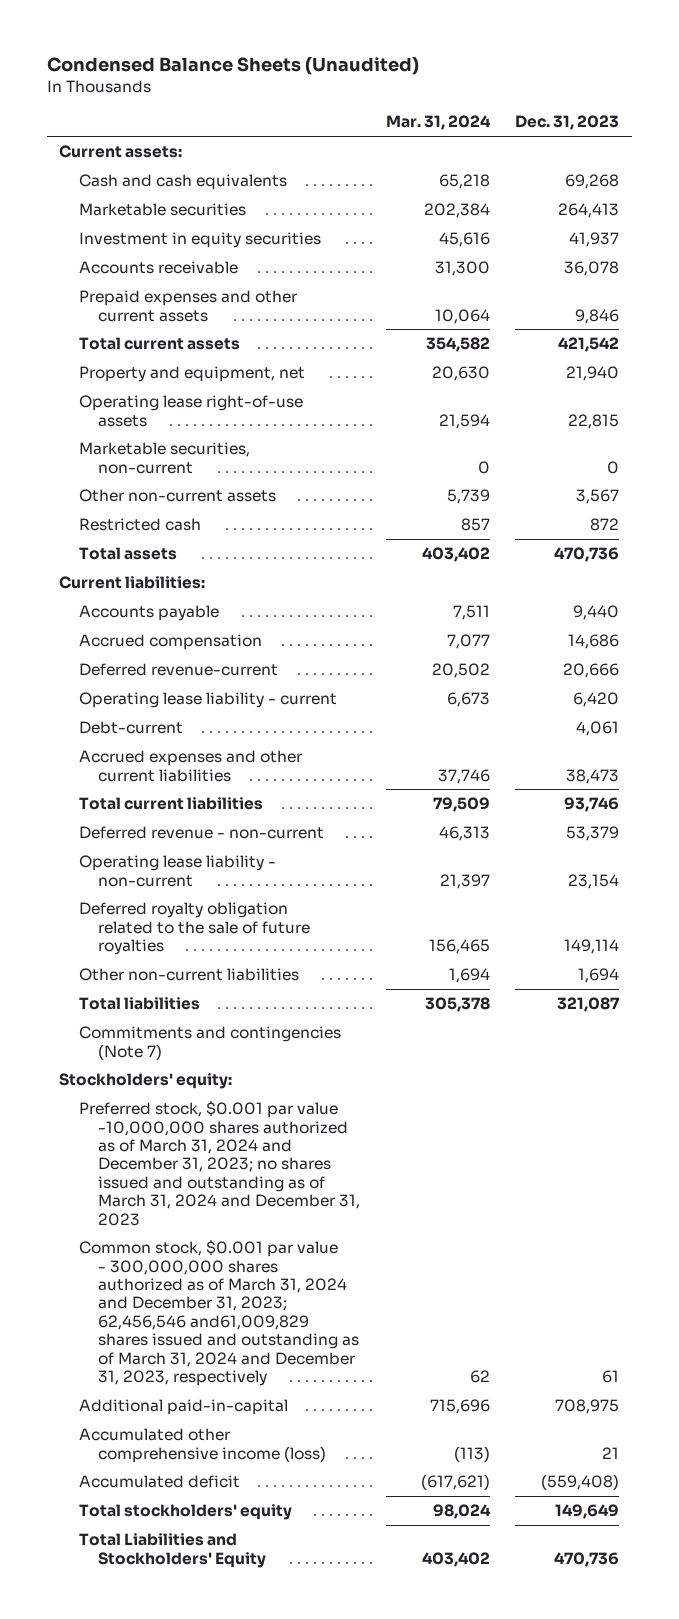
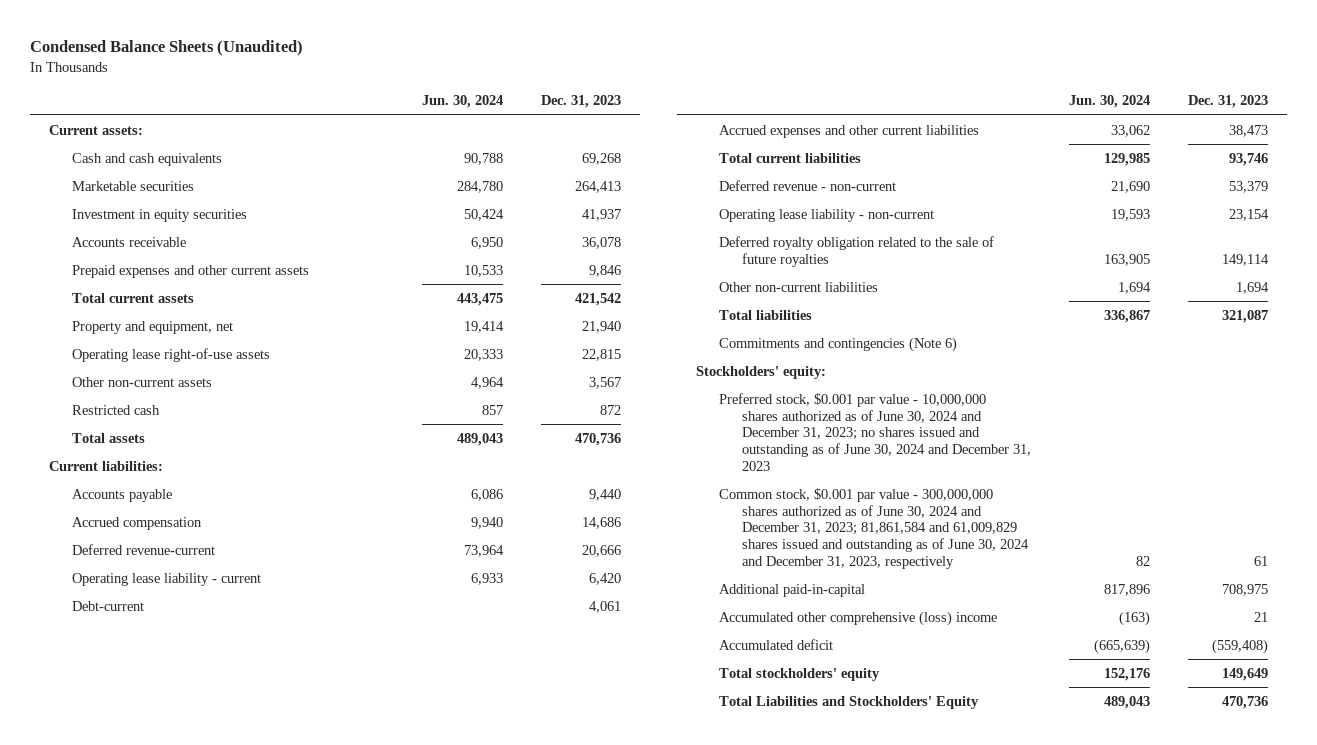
- | Mar. 31, 2024 | Dec. 31, 2023
+ | Jun. 30, 2024 | Dec. 31, 2023
- Marketable securities, non-current | 0 | 0
- Commitments and contingencies (Note 7)
+ Commitments and contingencies (Note 6)
- Preferred stock, $0.001 par value -10,000,000 shares authorized as of March 31, 2024 and December 31, 2023; no shares issued and outstanding as of March 31, 2024 and December 31, 2023
- Common stock, $0.001 par value - 300,000,000 shares authorized as of March 31, 2024 and December 31, 2023; 62,456,546 and61,009,829 shares issued and outstanding as of March 31, 2024 and December 31, 2023, respectively | 62 | 61
+ Preferred stock, $0.001 par value - 10,000,000 shares authorized as of June 30, 2024 and December 31, 2023; no shares issued and outstanding as of June 30, 2024 and December 31, 2023
+ Common stock, $0.001 par value - 300,000,000 shares authorized as of June 30, 2024 and December 31, 2023; 81,861,584 and 61,009,829 shares issued and outstanding as of June 30, 2024 and December 31, 2023, respectively | 82 | 61
- Accumulated other comprehensive income (loss) | (113) | 21
+ Accumulated other comprehensive (loss) income | (163) | 21

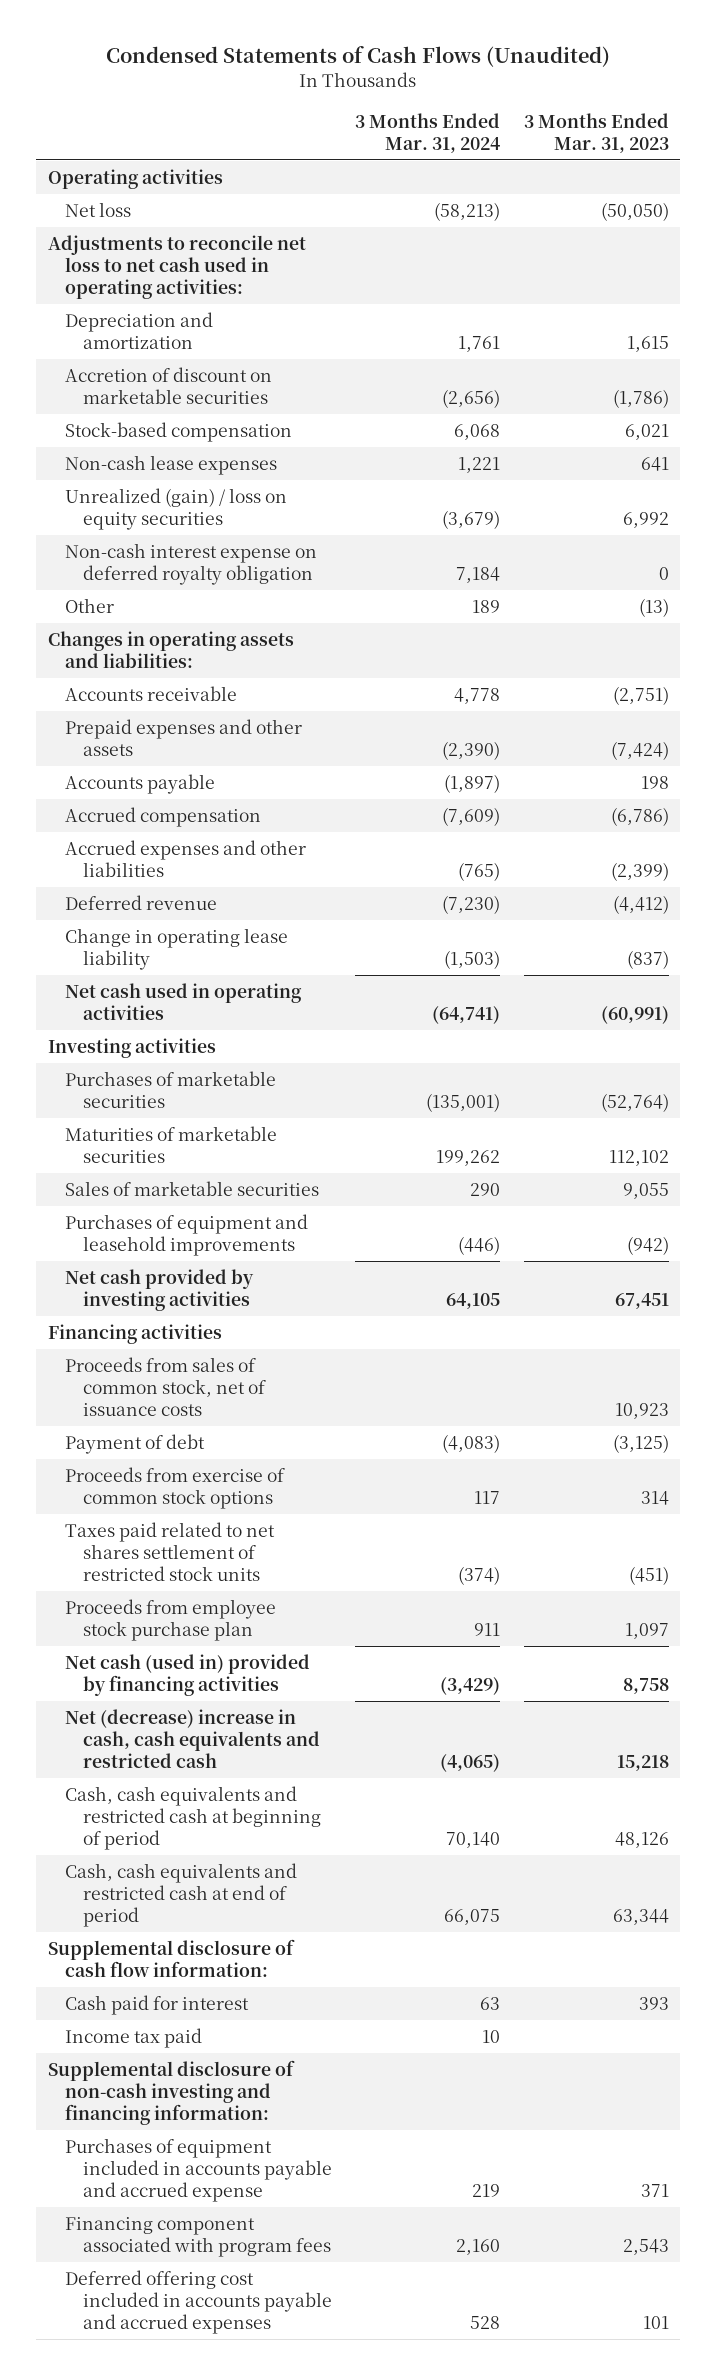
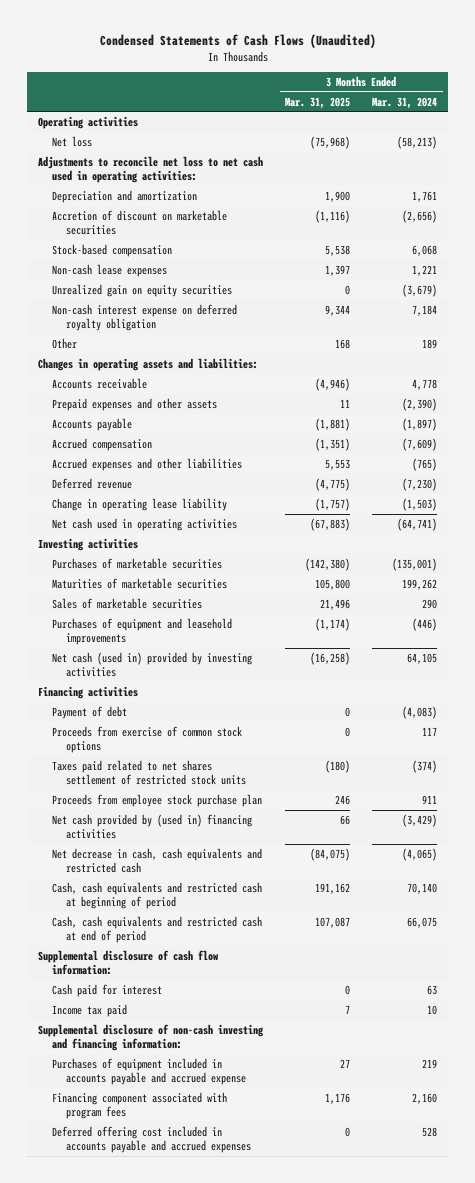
- | 3 Months Ended Mar. 31, 2024 | 3 Months Ended Mar. 31, 2023
+ | 3 Months Ended Mar. 31, 2025 | 3 Months Ended Mar. 31, 2024
- Unrealized (gain) / loss on equity securities | (3,679) | 6,992
+ Unrealized gain on equity securities | 0 | (3,679)
- Net cash provided by investing activities | 64,105 | 67,451
+ Net cash (used in) provided by investing activities | (16,258) | 64,105
- Proceeds from sales of common stock, net of issuance costs | | 10,923
- Net cash (used in) provided by financing activities | (3,429) | 8,758
- Net (decrease) increase in cash, cash equivalents and restricted cash | (4,065) | 15,218
+ Net cash provided by (used in) financing activities | 66 | (3,429)
+ Net decrease in cash, cash equivalents and restricted cash | (84,075) | (4,065)

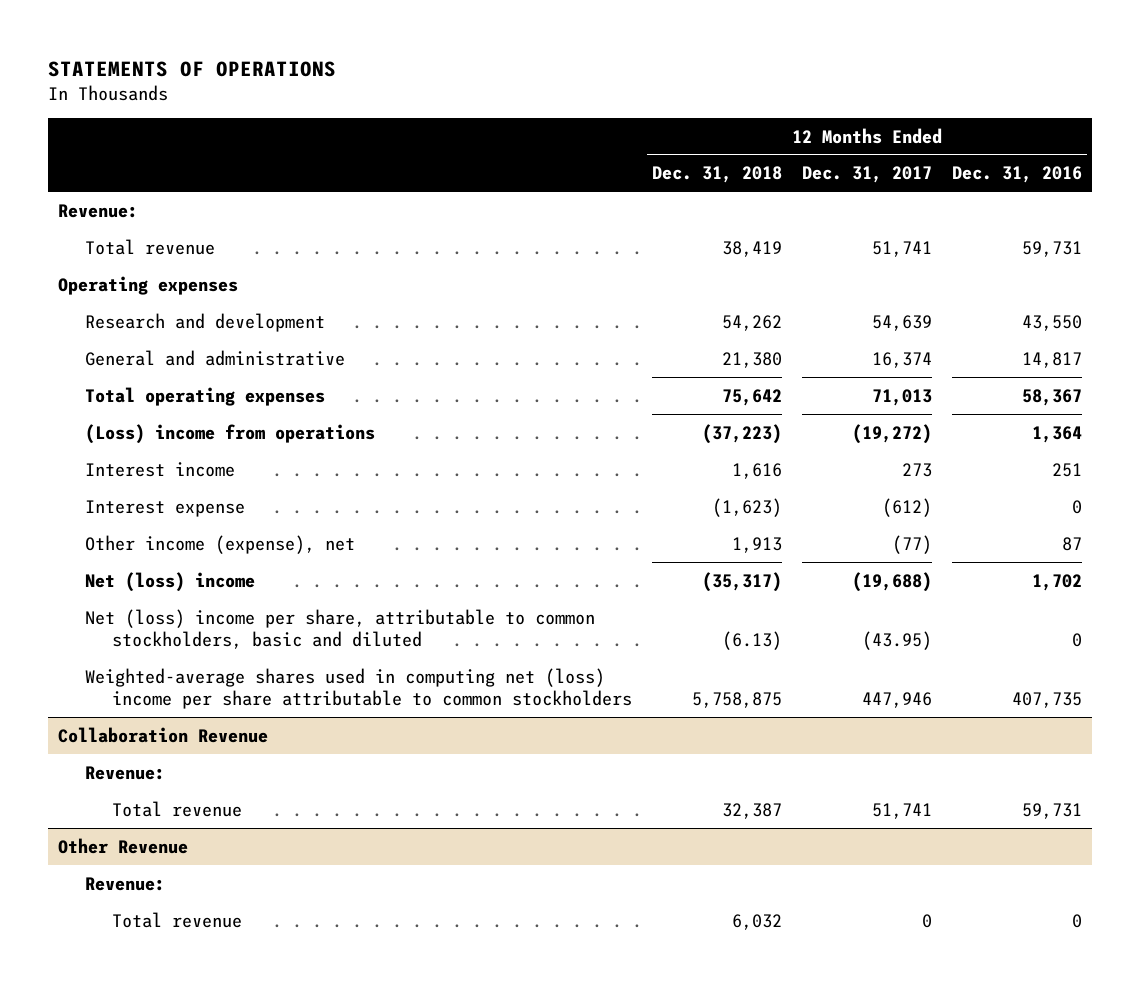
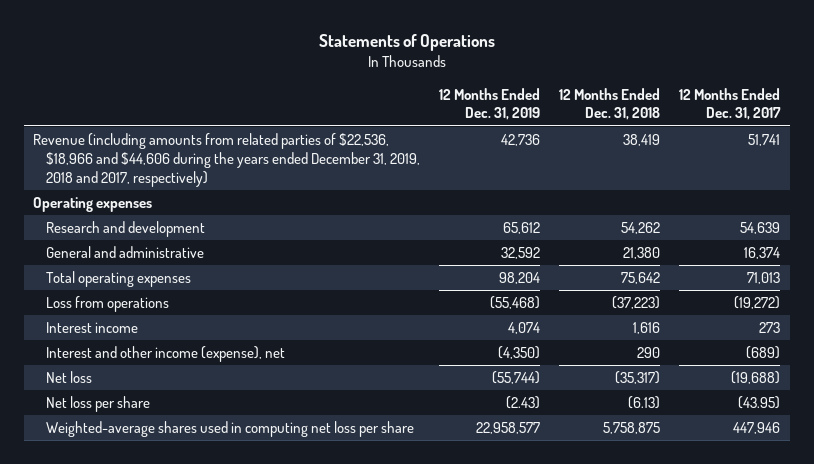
- STATEMENTS OF OPERATIONS
+ Statements of Operations
- | 12 Months Ended Dec. 31, 2018 | 12 Months Ended Dec. 31, 2017 | 12 Months Ended Dec. 31, 2016
+ | 12 Months Ended Dec. 31, 2019 | 12 Months Ended Dec. 31, 2018 | 12 Months Ended Dec. 31, 2017
- Revenue:
- Total revenue | 38,419 | 51,741 | 59,731
+ Revenue (including amounts from related parties of $22,536, $18,966 and $44,606 during the years ended December 31, 2019, 2018 and 2017, respectively) | 42,736 | 38,419 | 51,741
- (Loss) income from operations | (37,223) | (19,272) | 1,364
+ Loss from operations | (55,468) | (37,223) | (19,272)
- Interest expense | (1,623) | (612) | 0
- Other income (expense), net | 1,913 | (77) | 87
- Net (loss) income | (35,317) | (19,688) | 1,702
- Net (loss) income per share, attributable to common stockholders, basic and diluted | (6.13) | (43.95) | 0
- Weighted-average shares used in computing net (loss) income per share attributable to common stockholders | 5,758,875 | 447,946 | 407,735
- Collaboration Revenue
- Revenue:
- Total revenue | 32,387 | 51,741 | 59,731
- Other Revenue
- Revenue:
- Total revenue | 6,032 | 0 | 0
+ Interest and other income (expense), net | (4,350) | 290 | (689)
+ Net loss | (55,744) | (35,317) | (19,688)
+ Net loss per share | (2.43) | (6.13) | (43.95)
+ Weighted-average shares used in computing net loss per share | 22,958,577 | 5,758,875 | 447,946

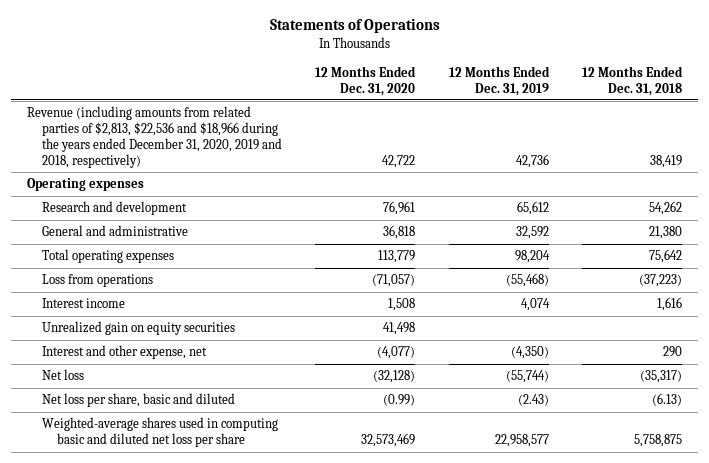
- | 12 Months Ended Dec. 31, 2019 | 12 Months Ended Dec. 31, 2018 | 12 Months Ended Dec. 31, 2017
+ | 12 Months Ended Dec. 31, 2020 | 12 Months Ended Dec. 31, 2019 | 12 Months Ended Dec. 31, 2018
- Revenue (including amounts from related parties of $22,536, $18,966 and $44,606 during the years ended December 31, 2019, 2018 and 2017, respectively) | 42,736 | 38,419 | 51,741
+ Revenue (including amounts from related parties of $2,813, $22,536 and $18,966 during the years ended December 31, 2020, 2019 and 2018, respectively) | 42,722 | 42,736 | 38,419
- Interest and other income (expense), net | (4,350) | 290 | (689)
+ Unrealized gain on equity securities | 41,498 | |
+ Interest and other expense, net | (4,077) | (4,350) | 290
- Net loss per share | (2.43) | (6.13) | (43.95)
- Weighted-average shares used in computing net loss per share | 22,958,577 | 5,758,875 | 447,946
+ Net loss per share, basic and diluted | (0.99) | (2.43) | (6.13)
+ Weighted-average shares used in computing basic and diluted net loss per share | 32,573,469 | 22,958,577 | 5,758,875

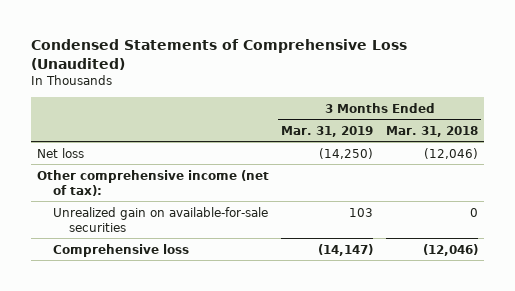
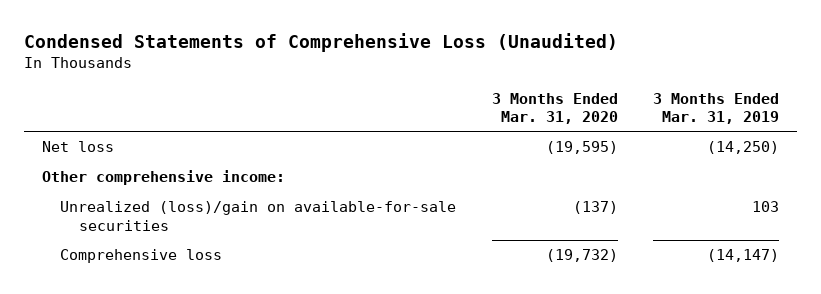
- | 3 Months Ended Mar. 31, 2019 | 3 Months Ended Mar. 31, 2018
+ | 3 Months Ended Mar. 31, 2020 | 3 Months Ended Mar. 31, 2019
- Other comprehensive income (net of tax):
- Unrealized gain on available-for-sale securities | 103 | 0
+ Other comprehensive income:
+ Unrealized (loss)/gain on available-for-sale securities | (137) | 103

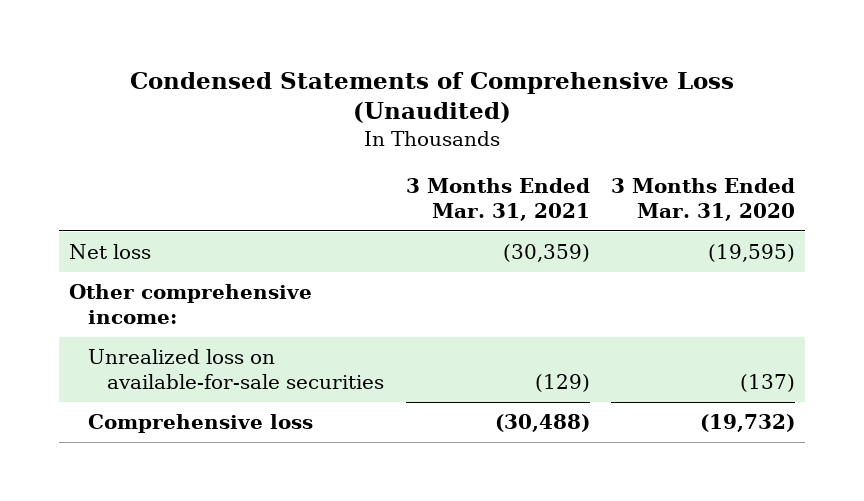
- | 3 Months Ended Mar. 31, 2020 | 3 Months Ended Mar. 31, 2019
+ | 3 Months Ended Mar. 31, 2021 | 3 Months Ended Mar. 31, 2020
- Unrealized (loss)/gain on available-for-sale securities | (137) | 103
+ Unrealized loss on available-for-sale securities | (129) | (137)

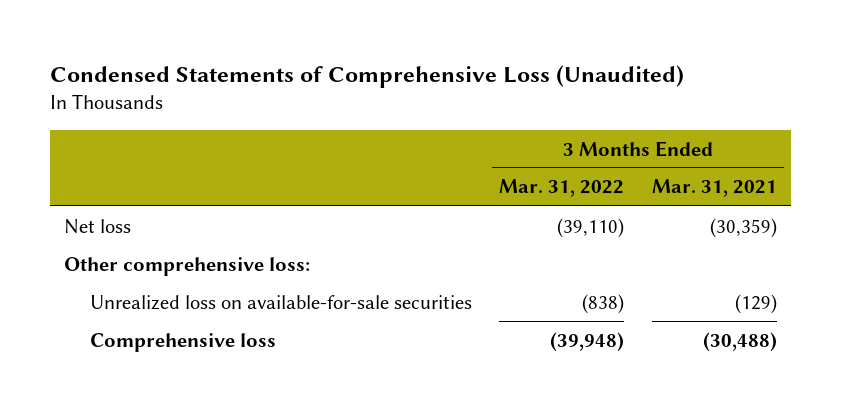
- | 3 Months Ended Mar. 31, 2021 | 3 Months Ended Mar. 31, 2020
+ | 3 Months Ended Mar. 31, 2022 | 3 Months Ended Mar. 31, 2021
- Other comprehensive income:
+ Other comprehensive loss:

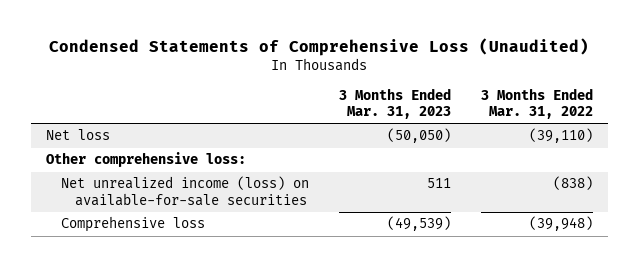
- | 3 Months Ended Mar. 31, 2022 | 3 Months Ended Mar. 31, 2021
+ | 3 Months Ended Mar. 31, 2023 | 3 Months Ended Mar. 31, 2022
- Unrealized loss on available-for-sale securities | (838) | (129)
+ Net unrealized income (loss) on available-for-sale securities | 511 | (838)

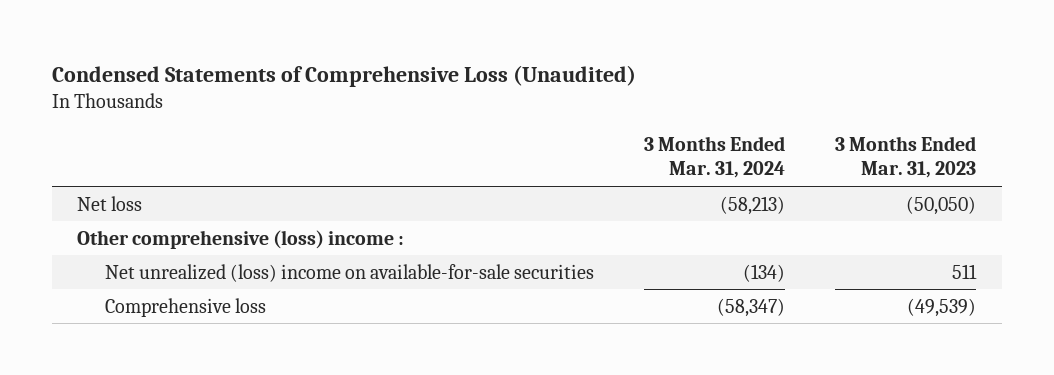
- | 3 Months Ended Mar. 31, 2023 | 3 Months Ended Mar. 31, 2022
+ | 3 Months Ended Mar. 31, 2024 | 3 Months Ended Mar. 31, 2023
- Other comprehensive loss:
- Net unrealized income (loss) on available-for-sale securities | 511 | (838)
+ Other comprehensive (loss) income :
+ Net unrealized (loss) income on available-for-sale securities | (134) | 511

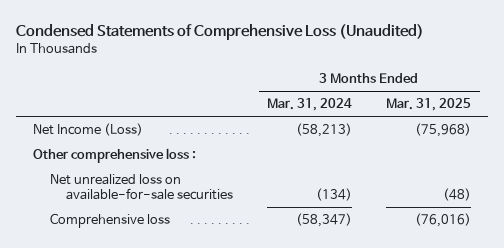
- | 3 Months Ended Mar. 31, 2024 | 3 Months Ended Mar. 31, 2023
+ | 3 Months Ended Mar. 31, 2024 | 3 Months Ended Mar. 31, 2025
- Net loss | (58,213) | (50,050)
- Other comprehensive (loss) income :
- Net unrealized (loss) income on available-for-sale securities | (134) | 511
+ Net Income (Loss) | (58,213) | (75,968)
+ Other comprehensive loss :
+ Net unrealized loss on available-for-sale securities | (134) | (48)

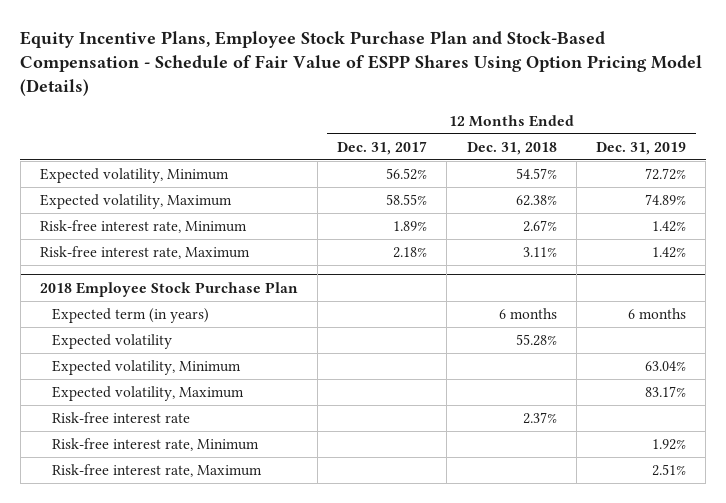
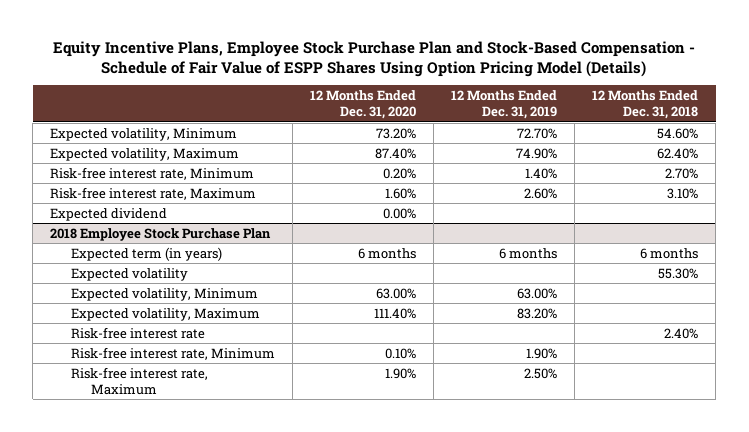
- | 12 Months Ended Dec. 31, 2017 | 12 Months Ended Dec. 31, 2018 | 12 Months Ended Dec. 31, 2019
+ | 12 Months Ended Dec. 31, 2020 | 12 Months Ended Dec. 31, 2019 | 12 Months Ended Dec. 31, 2018
- Expected volatility, Minimum | 56.52% | 54.57% | 72.72%
- Expected volatility, Maximum | 58.55% | 62.38% | 74.89%
- Risk-free interest rate, Minimum | 1.89% | 2.67% | 1.42%
- Risk-free interest rate, Maximum | 2.18% | 3.11% | 1.42%
+ Expected volatility, Minimum | 73.20% | 72.70% | 54.60%
+ Expected volatility, Maximum | 87.40% | 74.90% | 62.40%
+ Risk-free interest rate, Minimum | 0.20% | 1.40% | 2.70%
+ Risk-free interest rate, Maximum | 1.60% | 2.60% | 3.10%
+ Expected dividend | 0.00% | |
@ 2018 Employee Stock Purchase Plan
- Expected volatility | | 55.28% |
- Expected volatility, Minimum | | | 63.04%
- Expected volatility, Maximum | | | 83.17%
- Risk-free interest rate | | 2.37% |
- Risk-free interest rate, Minimum | | | 1.92%
- Risk-free interest rate, Maximum | | | 2.51%
+ Expected volatility | | | 55.30%
+ Expected volatility, Minimum | 63.00% | 63.00% |
+ Expected volatility, Maximum | 111.40% | 83.20% |
+ Risk-free interest rate | | | 2.40%
+ Risk-free interest rate, Minimum | 0.10% | 1.90% |
+ Risk-free interest rate, Maximum | 1.90% | 2.50% |

